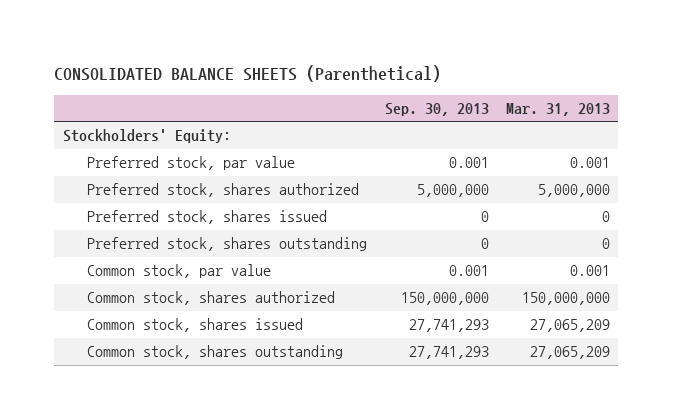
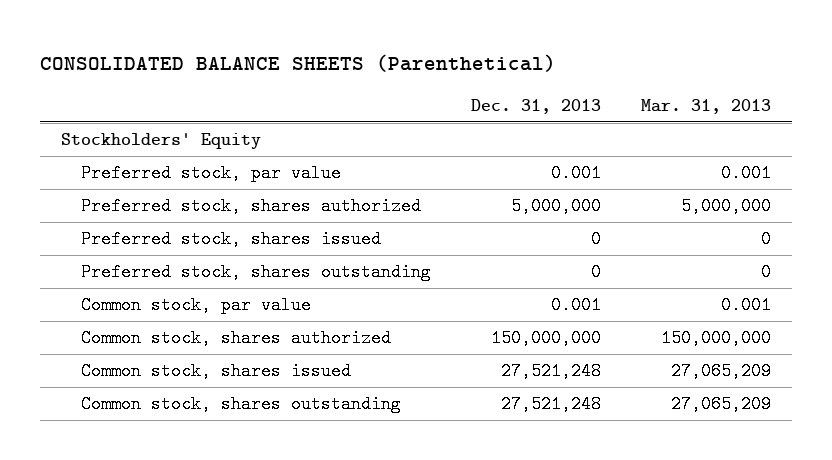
- | Sep. 30, 2013 | Mar. 31, 2013
+ | Dec. 31, 2013 | Mar. 31, 2013
- Stockholders' Equity:
+ Stockholders' Equity

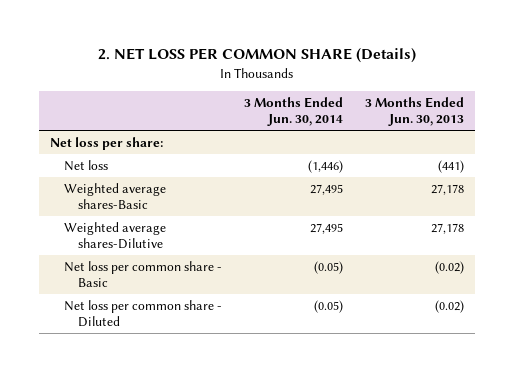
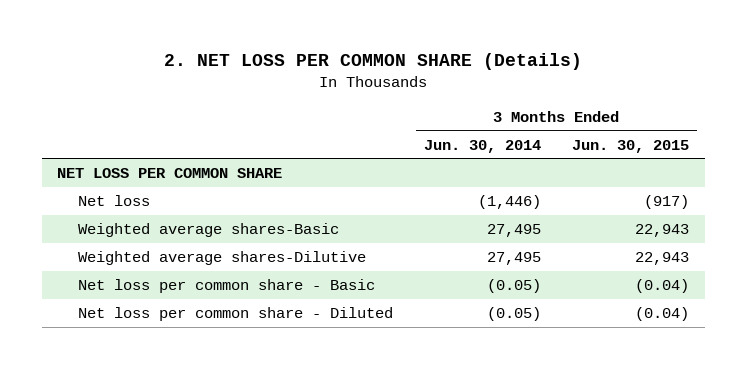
- | 3 Months Ended Jun. 30, 2014 | 3 Months Ended Jun. 30, 2013
+ | 3 Months Ended Jun. 30, 2014 | 3 Months Ended Jun. 30, 2015
- Net loss per share:
+ NET LOSS PER COMMON SHARE

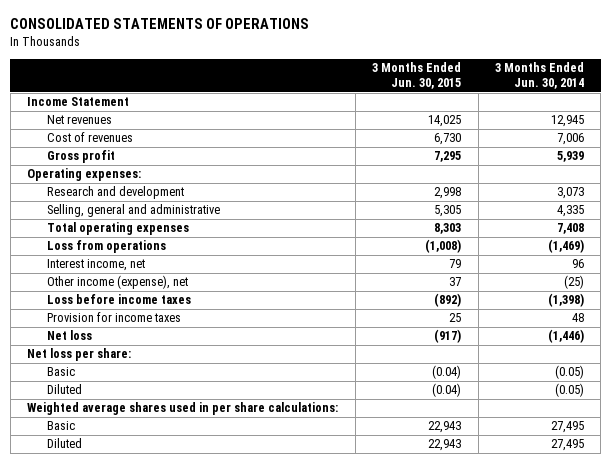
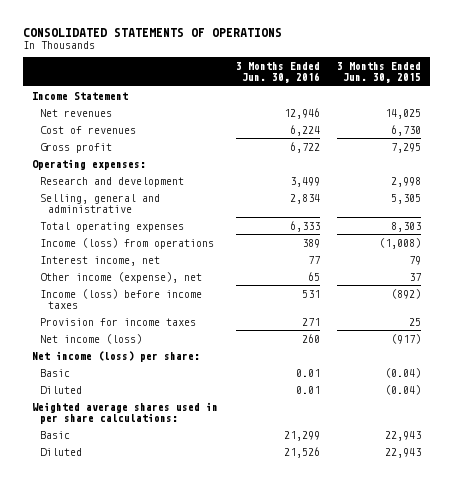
- | 3 Months Ended Jun. 30, 2015 | 3 Months Ended Jun. 30, 2014
+ | 3 Months Ended Jun. 30, 2016 | 3 Months Ended Jun. 30, 2015
- Loss from operations | (1,008) | (1,469)
+ Income (loss) from operations | 389 | (1,008)
- Loss before income taxes | (892) | (1,398)
+ Income (loss) before income taxes | 531 | (892)
- Net loss | (917) | (1,446)
- Net loss per share:
+ Net income (loss) | 260 | (917)
+ Net income (loss) per share:

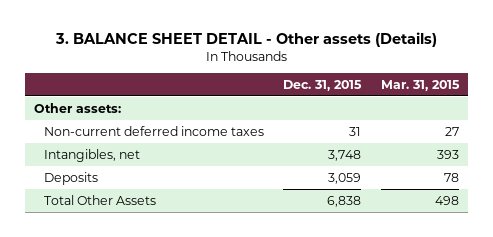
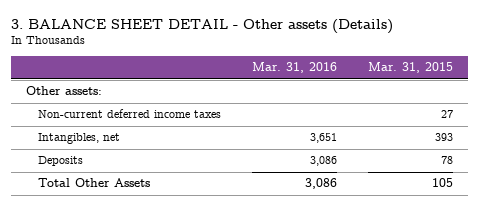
- | Dec. 31, 2015 | Mar. 31, 2015
+ | Mar. 31, 2016 | Mar. 31, 2015
- Total Other Assets | 6,838 | 498
+ Total Other Assets | 3,086 | 105

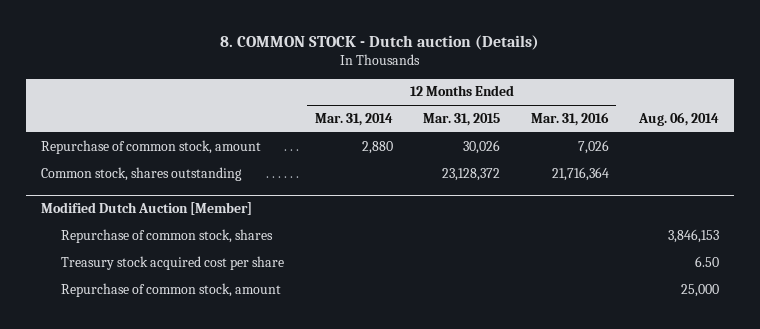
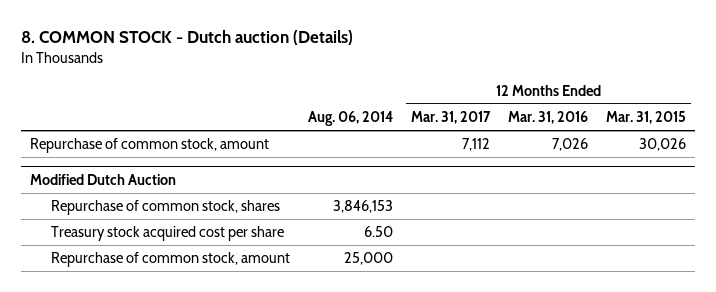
- | 12 Months Ended Mar. 31, 2014 | 12 Months Ended Mar. 31, 2015 | 12 Months Ended Mar. 31, 2016 | Aug. 06, 2014
+ | Aug. 06, 2014 | 12 Months Ended Mar. 31, 2017 | 12 Months Ended Mar. 31, 2016 | 12 Months Ended Mar. 31, 2015
- Common stock, shares outstanding | | 23,128,372 | 21,716,364 |
- Modified Dutch Auction [Member]
+ Modified Dutch Auction

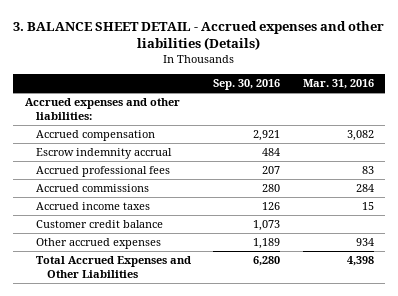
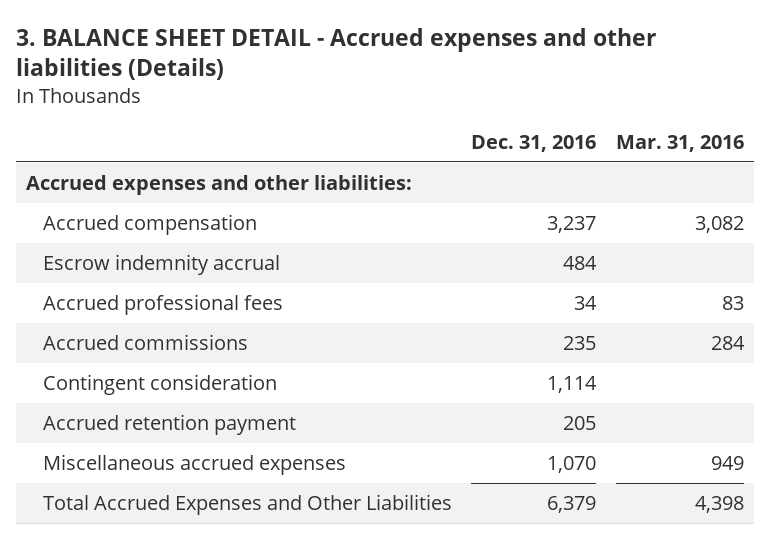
- | Sep. 30, 2016 | Mar. 31, 2016
+ | Dec. 31, 2016 | Mar. 31, 2016
- Accrued income taxes | 126 | 15
- Customer credit balance | 1,073 |
- Other accrued expenses | 1,189 | 934
+ Contingent consideration | 1,114 |
+ Accrued retention payment | 205 |
+ Miscellaneous accrued expenses | 1,070 | 949

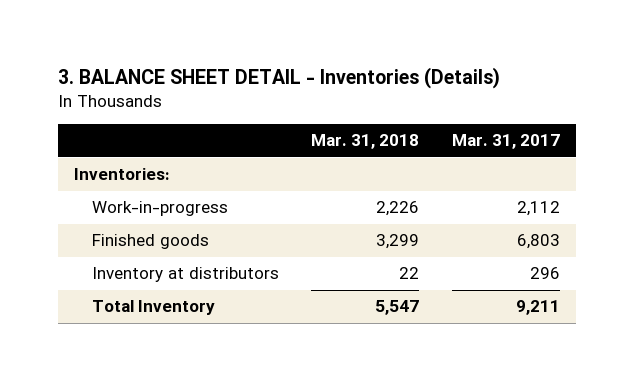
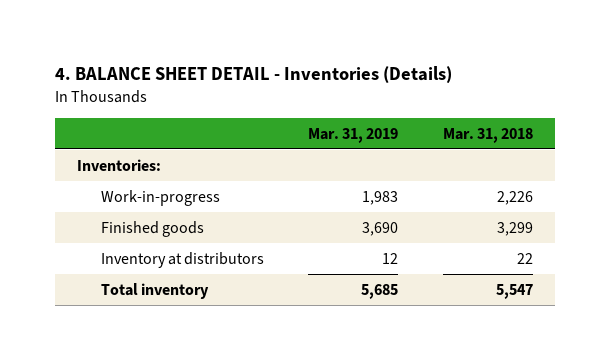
- 3. BALANCE SHEET DETAIL - Inventories (Details)
+ 4. BALANCE SHEET DETAIL - Inventories (Details)
- | Mar. 31, 2018 | Mar. 31, 2017
+ | Mar. 31, 2019 | Mar. 31, 2018
- Total Inventory | 5,547 | 9,211
+ Total inventory | 5,685 | 5,547

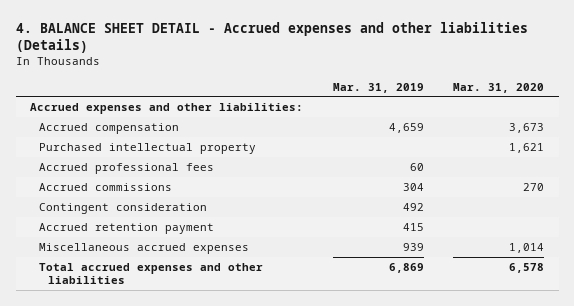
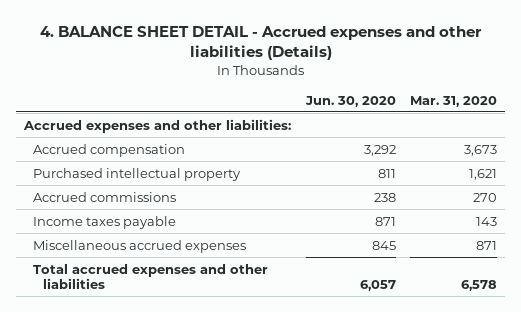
- | Mar. 31, 2019 | Mar. 31, 2020
+ | Jun. 30, 2020 | Mar. 31, 2020
- Accrued professional fees | 60 |
- Contingent consideration | 492 |
- Accrued retention payment | 415 |
- Miscellaneous accrued expenses | 939 | 1,014
+ Income taxes payable | 871 | 143
+ Miscellaneous accrued expenses | 845 | 871

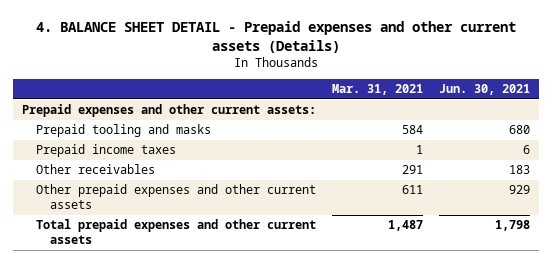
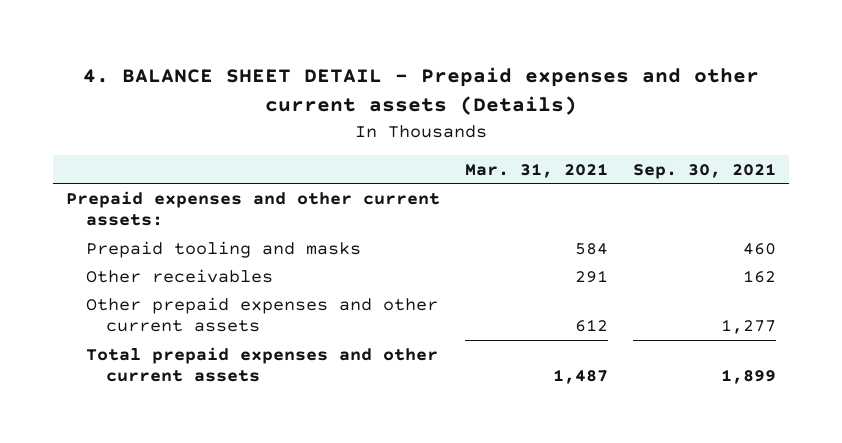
- | Mar. 31, 2021 | Jun. 30, 2021
+ | Mar. 31, 2021 | Sep. 30, 2021
- Prepaid income taxes | 1 | 6
- Other prepaid expenses and other current assets | 611 | 929
+ Other prepaid expenses and other current assets | 612 | 1,277

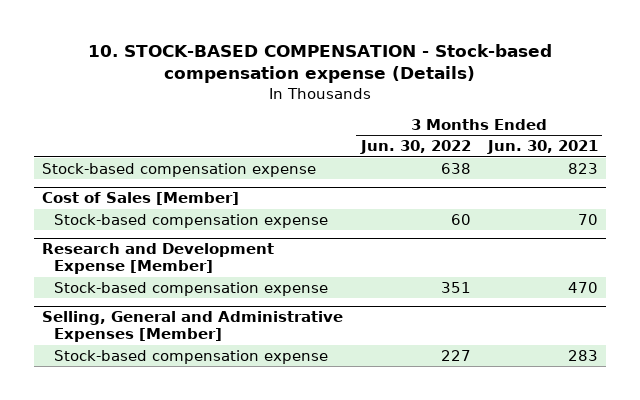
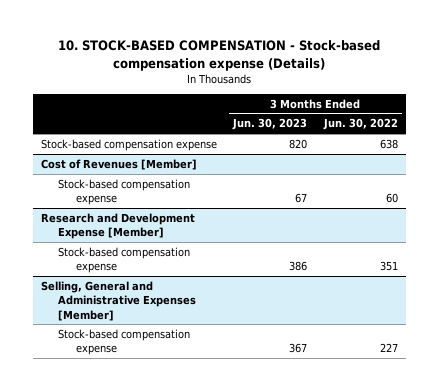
- | 3 Months Ended Jun. 30, 2022 | 3 Months Ended Jun. 30, 2021
+ | 3 Months Ended Jun. 30, 2023 | 3 Months Ended Jun. 30, 2022
- Cost of Sales [Member]
+ Cost of Revenues [Member]

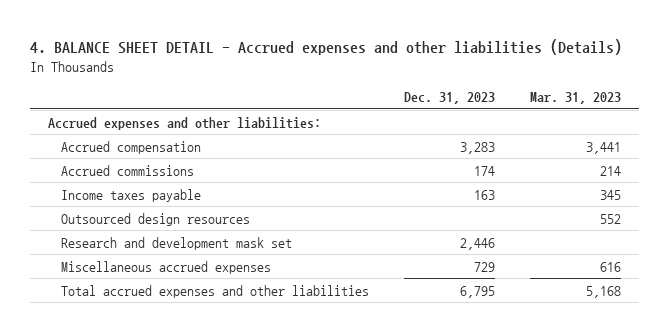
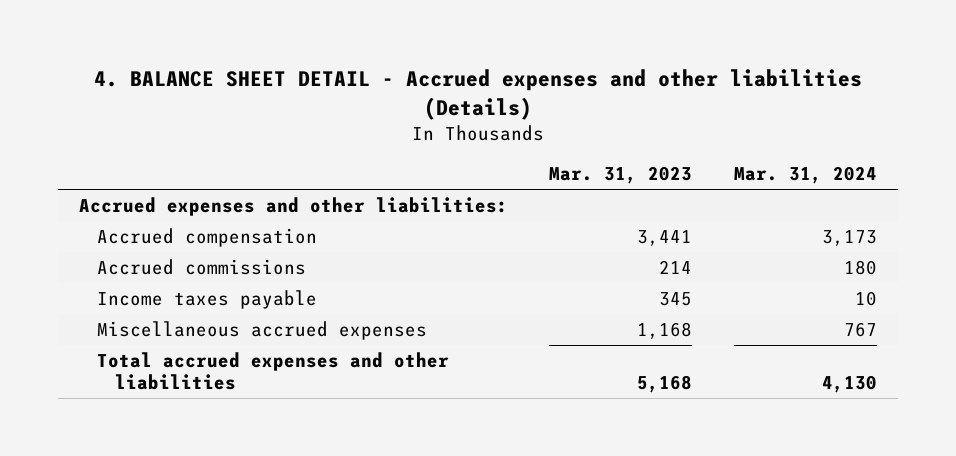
- | Dec. 31, 2023 | Mar. 31, 2023
+ | Mar. 31, 2023 | Mar. 31, 2024
- Outsourced design resources | | 552
- Research and development mask set | 2,446 |
- Miscellaneous accrued expenses | 729 | 616
+ Miscellaneous accrued expenses | 1,168 | 767

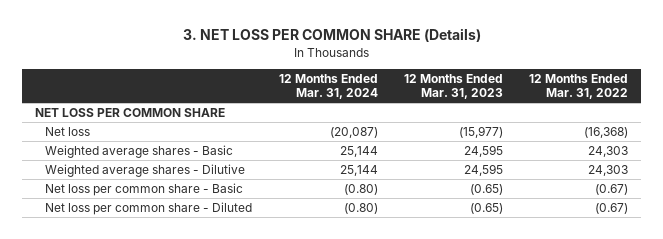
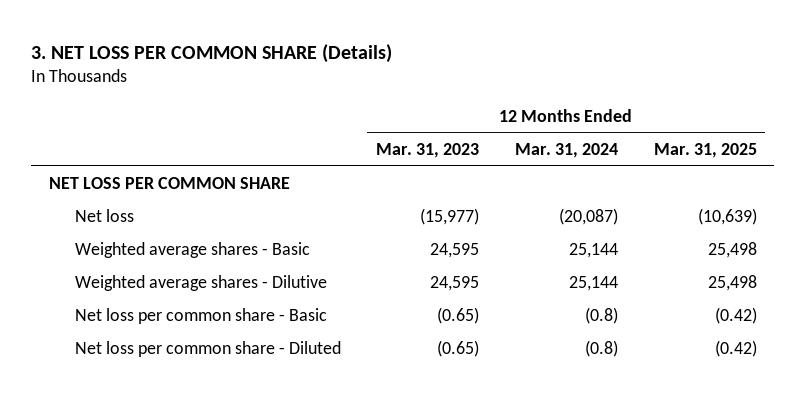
- | 12 Months Ended Mar. 31, 2024 | 12 Months Ended Mar. 31, 2023 | 12 Months Ended Mar. 31, 2022
+ | 12 Months Ended Mar. 31, 2023 | 12 Months Ended Mar. 31, 2024 | 12 Months Ended Mar. 31, 2025
- Net loss per common share - Basic | (0.80) | (0.65) | (0.67)
- Net loss per common share - Diluted | (0.80) | (0.65) | (0.67)
+ Net loss per common share - Basic | (0.65) | (0.8) | (0.42)
+ Net loss per common share - Diluted | (0.65) | (0.8) | (0.42)

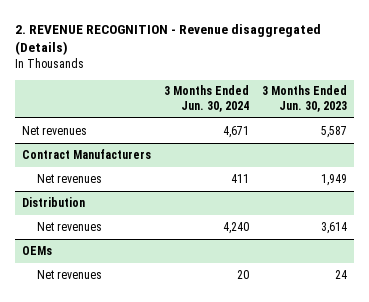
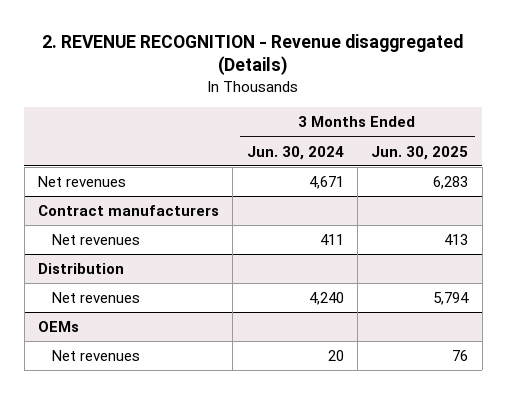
- | 3 Months Ended Jun. 30, 2024 | 3 Months Ended Jun. 30, 2023
+ | 3 Months Ended Jun. 30, 2024 | 3 Months Ended Jun. 30, 2025
- Contract Manufacturers
+ Contract manufacturers

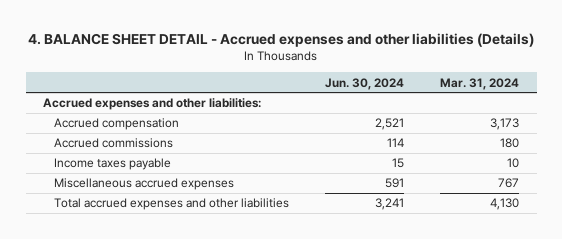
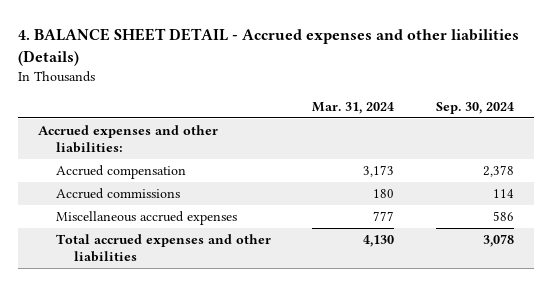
- | Jun. 30, 2024 | Mar. 31, 2024
+ | Mar. 31, 2024 | Sep. 30, 2024
- Income taxes payable | 15 | 10
- Miscellaneous accrued expenses | 591 | 767
+ Miscellaneous accrued expenses | 777 | 586

